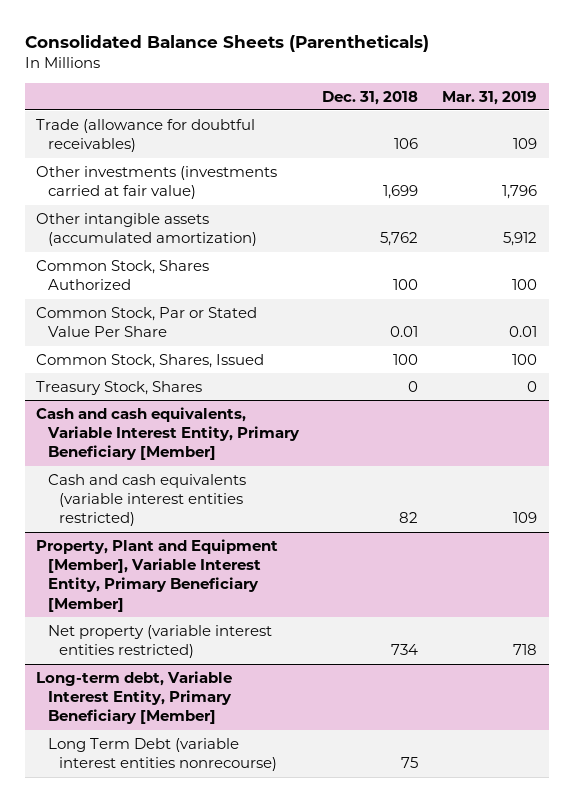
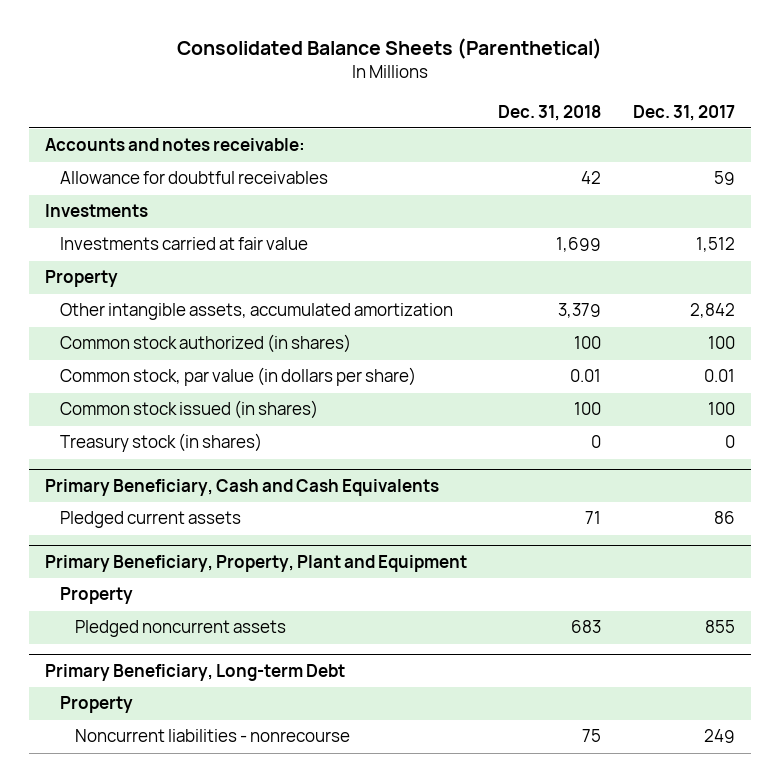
- Consolidated Balance Sheets (Parentheticals)
+ Consolidated Balance Sheets (Parenthetical)
- | Dec. 31, 2018 | Mar. 31, 2019
+ | Dec. 31, 2018 | Dec. 31, 2017
- Trade (allowance for doubtful receivables) | 106 | 109
- Other investments (investments carried at fair value) | 1,699 | 1,796
- Other intangible assets (accumulated amortization) | 5,762 | 5,912
- Common Stock, Shares Authorized | 100 | 100
- Common Stock, Par or Stated Value Per Share | 0.01 | 0.01
- Common Stock, Shares, Issued | 100 | 100
- Treasury Stock, Shares | 0 | 0
- Cash and cash equivalents, Variable Interest Entity, Primary Beneficiary [Member]
- Cash and cash equivalents (variable interest entities restricted) | 82 | 109
- Property, Plant and Equipment [Member], Variable Interest Entity, Primary Beneficiary [Member]
- Net property (variable interest entities restricted) | 734 | 718
- Long-term debt, Variable Interest Entity, Primary Beneficiary [Member]
- Long Term Debt (variable interest entities nonrecourse) | 75 |
+ Accounts and notes receivable:
+ Allowance for doubtful receivables | 42 | 59
+ Investments
+ Investments carried at fair value | 1,699 | 1,512
+ Property
+ Other intangible assets, accumulated amortization | 3,379 | 2,842
+ Common stock authorized (in shares) | 100 | 100
+ Common stock, par value (in dollars per share) | 0.01 | 0.01
+ Common stock issued (in shares) | 100 | 100
+ Treasury stock (in shares) | 0 | 0
+ Primary Beneficiary, Cash and Cash Equivalents
+ Pledged current assets | 71 | 86
+ Primary Beneficiary, Property, Plant and Equipment
+ Property
+ Pledged noncurrent assets | 683 | 855
+ Primary Beneficiary, Long-term Debt
+ Property
+ Noncurrent liabilities - nonrecourse | 75 | 249

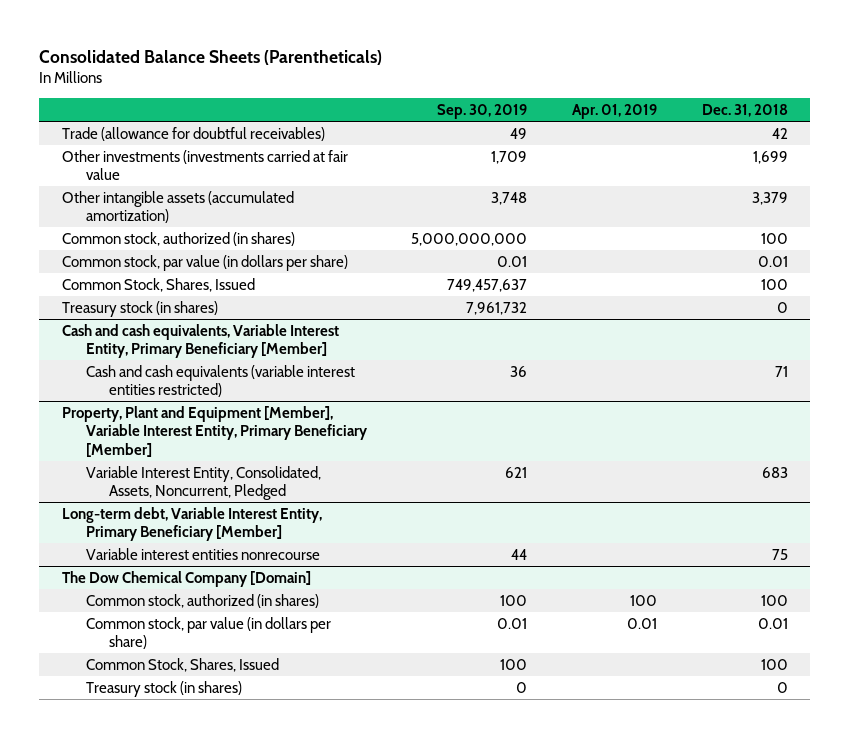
- Consolidated Balance Sheets (Parenthetical)
+ Consolidated Balance Sheets (Parentheticals)
- | Dec. 31, 2018 | Dec. 31, 2017
+ | Sep. 30, 2019 | Apr. 01, 2019 | Dec. 31, 2018
- Accounts and notes receivable:
- Allowance for doubtful receivables | 42 | 59
- Investments
- Investments carried at fair value | 1,699 | 1,512
- Property
- Other intangible assets, accumulated amortization | 3,379 | 2,842
- Common stock authorized (in shares) | 100 | 100
+ Trade (allowance for doubtful receivables) | 49 | | 42
+ Other investments (investments carried at fair value | 1,709 | | 1,699
+ Other intangible assets (accumulated amortization) | 3,748 | | 3,379
+ Common stock, authorized (in shares) | 5,000,000,000 | | 100
- Common stock issued (in shares) | 100 | 100
+ Common Stock, Shares, Issued | 749,457,637 | | 100
- Primary Beneficiary, Cash and Cash Equivalents
- Pledged current assets | 71 | 86
- Primary Beneficiary, Property, Plant and Equipment
- Property
- Pledged noncurrent assets | 683 | 855
- Primary Beneficiary, Long-term Debt
- Property
- Noncurrent liabilities - nonrecourse | 75 | 249
+ Cash and cash equivalents, Variable Interest Entity, Primary Beneficiary [Member]
+ Cash and cash equivalents (variable interest entities restricted) | 36 | | 71
+ Property, Plant and Equipment [Member], Variable Interest Entity, Primary Beneficiary [Member]
+ Variable Interest Entity, Consolidated, Assets, Noncurrent, Pledged | 621 | | 683
+ Long-term debt, Variable Interest Entity, Primary Beneficiary [Member]
+ Variable interest entities nonrecourse | 44 | | 75
+ The Dow Chemical Company [Domain]
+ Common stock, authorized (in shares) | 100 | 100 | 100
+ Common stock, par value (in dollars per share) | 0.01 | 0.01 | 0.01
+ Common Stock, Shares, Issued | 100 | | 100
+ Treasury stock (in shares) | 0 | | 0

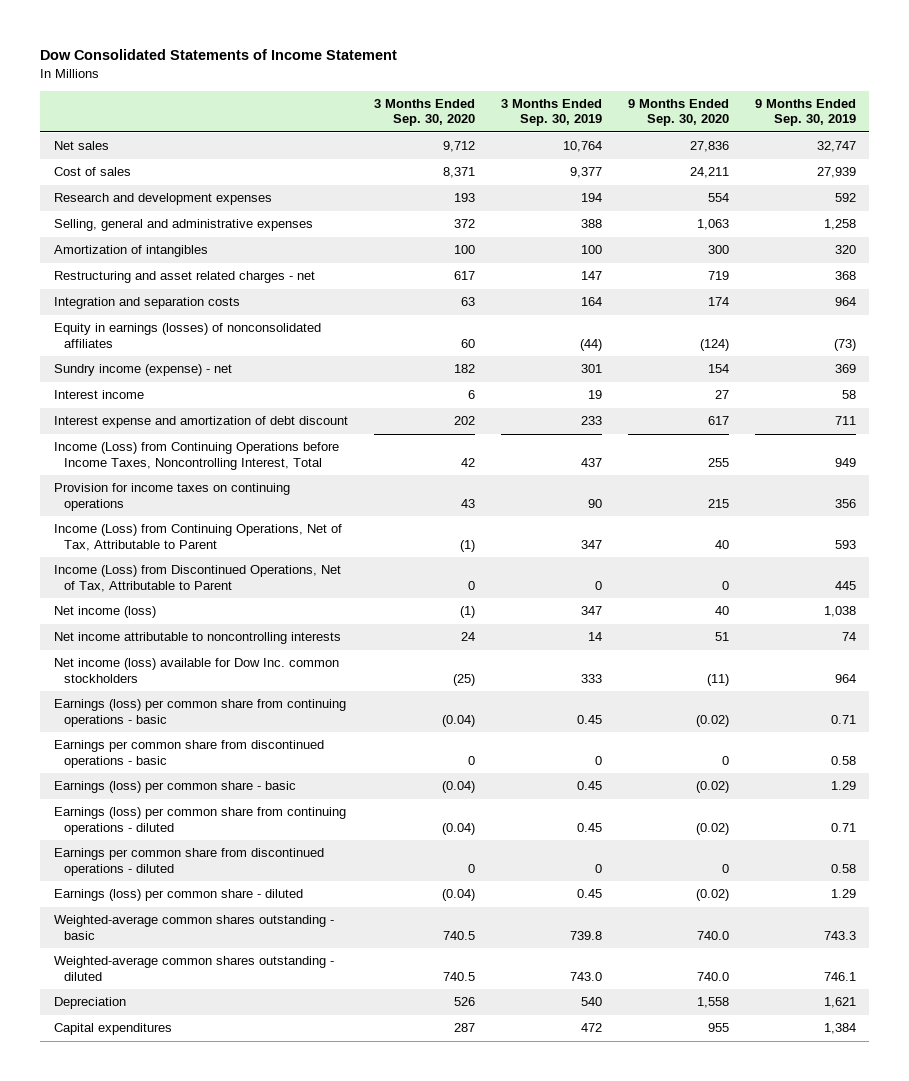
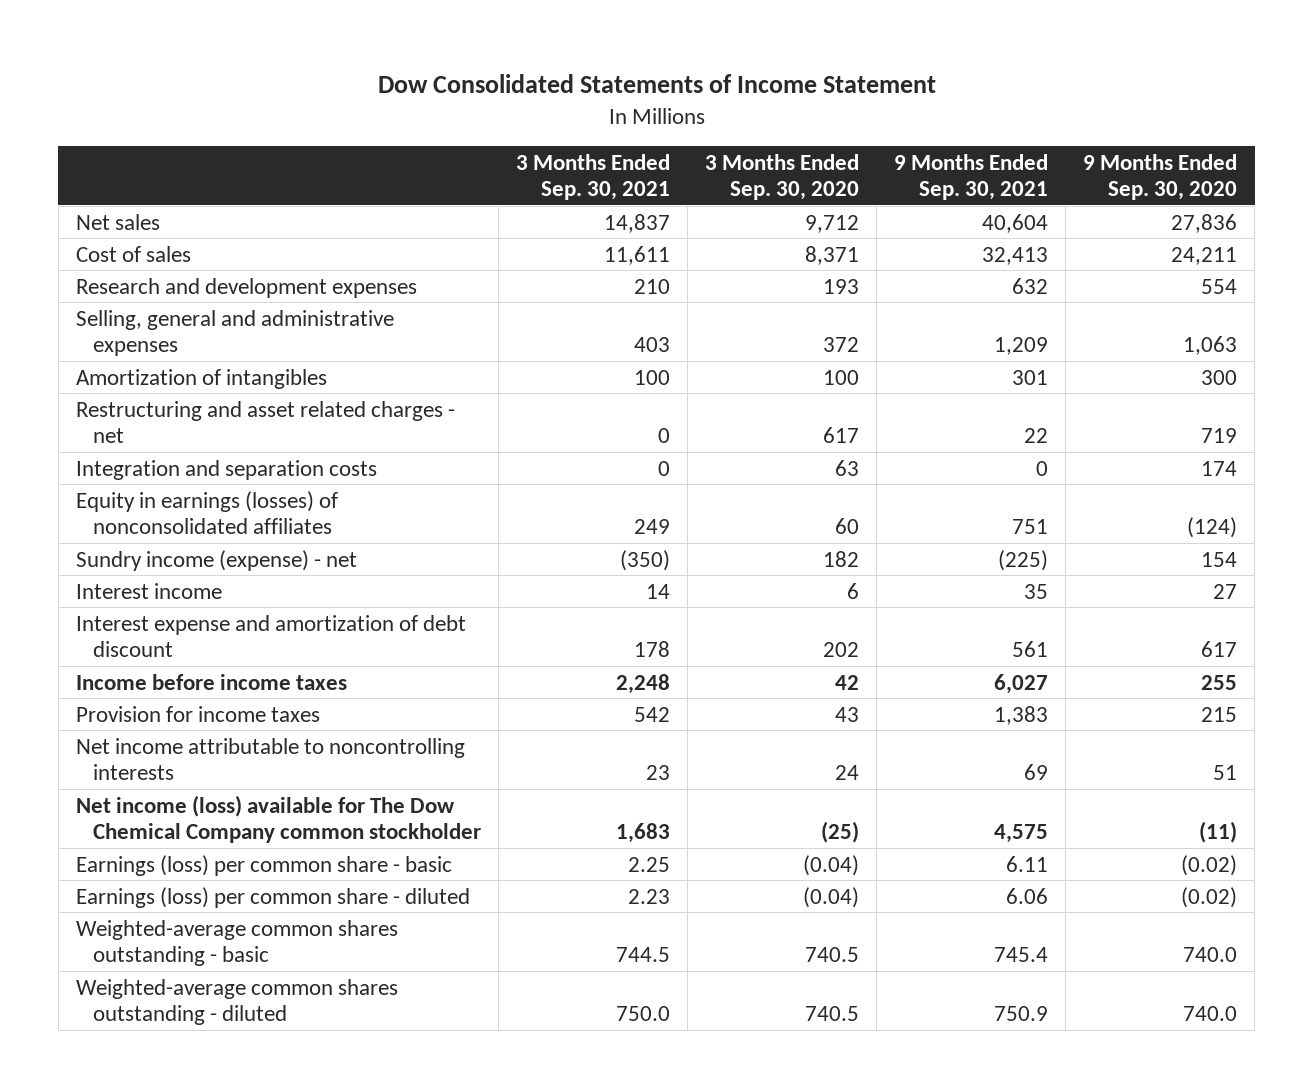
- | 3 Months Ended Sep. 30, 2020 | 3 Months Ended Sep. 30, 2019 | 9 Months Ended Sep. 30, 2020 | 9 Months Ended Sep. 30, 2019
+ | 3 Months Ended Sep. 30, 2021 | 3 Months Ended Sep. 30, 2020 | 9 Months Ended Sep. 30, 2021 | 9 Months Ended Sep. 30, 2020
- Income (Loss) from Continuing Operations before Income Taxes, Noncontrolling Interest, Total | 42 | 437 | 255 | 949
- Provision for income taxes on continuing operations | 43 | 90 | 215 | 356
- Income (Loss) from Continuing Operations, Net of Tax, Attributable to Parent | (1) | 347 | 40 | 593
- Income (Loss) from Discontinued Operations, Net of Tax, Attributable to Parent | 0 | 0 | 0 | 445
- Net income (loss) | (1) | 347 | 40 | 1,038
+ Income before income taxes | 2,248 | 42 | 6,027 | 255
+ Provision for income taxes | 542 | 43 | 1,383 | 215
- Net income (loss) available for Dow Inc. common stockholders | (25) | 333 | (11) | 964
- Earnings (loss) per common share from continuing operations - basic | (0.04) | 0.45 | (0.02) | 0.71
- Earnings per common share from discontinued operations - basic | 0 | 0 | 0 | 0.58
+ Net income (loss) available for The Dow Chemical Company common stockholder | 1,683 | (25) | 4,575 | (11)
- Earnings (loss) per common share from continuing operations - diluted | (0.04) | 0.45 | (0.02) | 0.71
- Earnings per common share from discontinued operations - diluted | 0 | 0 | 0 | 0.58
- Depreciation | 526 | 540 | 1,558 | 1,621
- Capital expenditures | 287 | 472 | 955 | 1,384

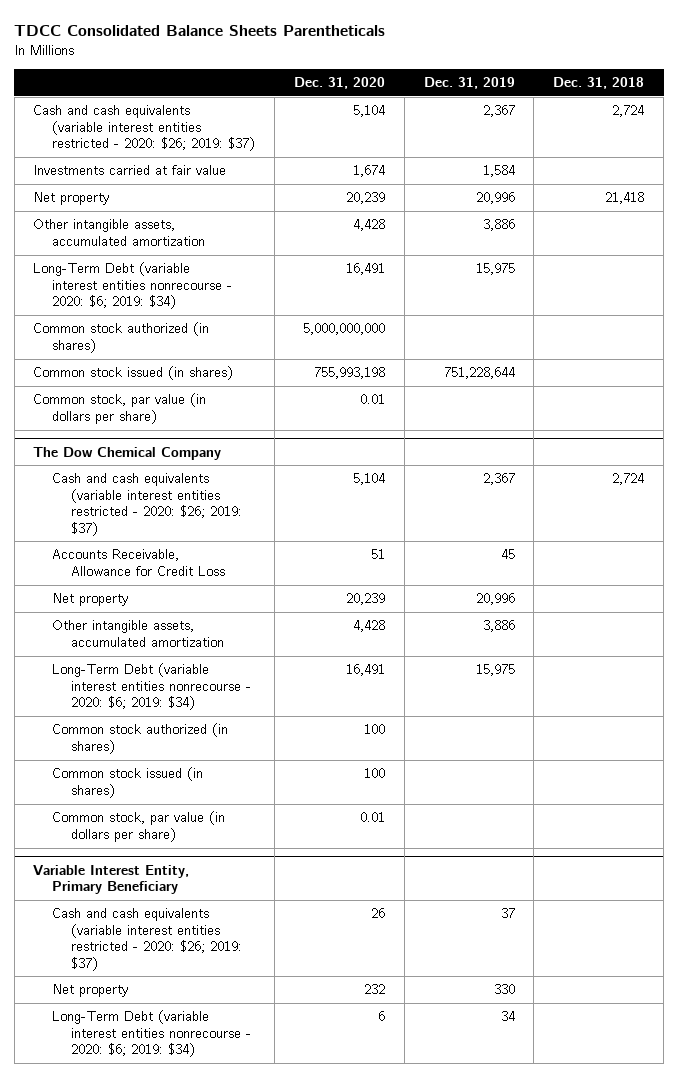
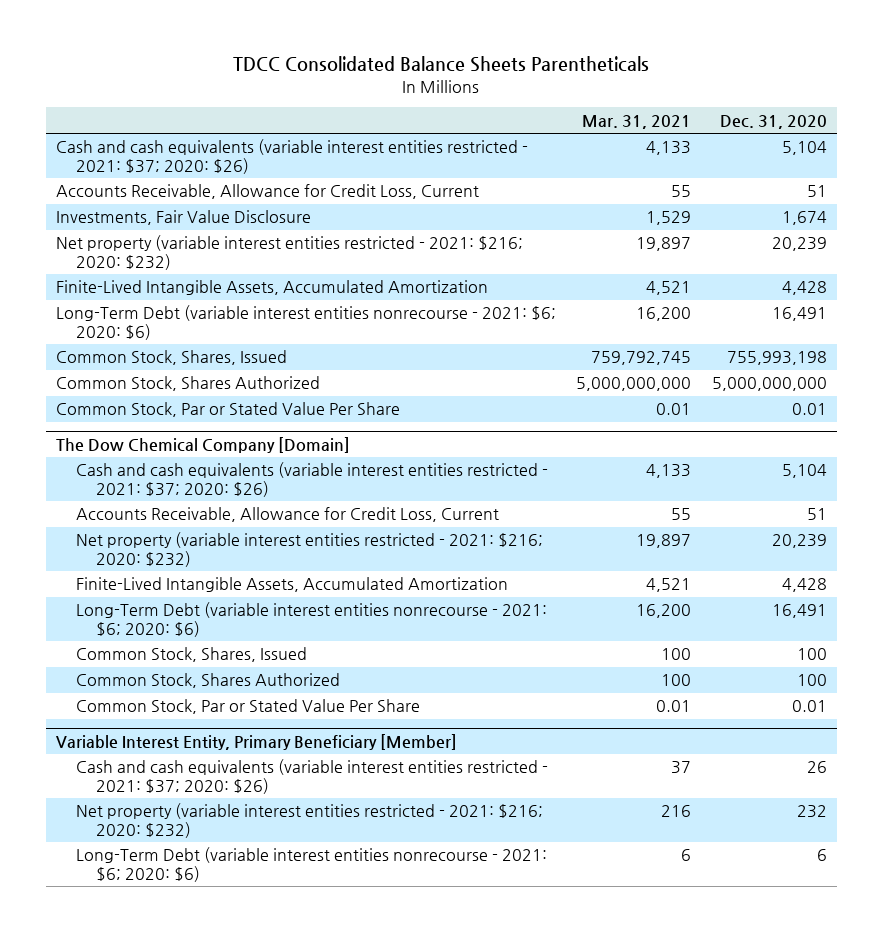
- | Dec. 31, 2020 | Dec. 31, 2019 | Dec. 31, 2018
+ | Mar. 31, 2021 | Dec. 31, 2020
- Cash and cash equivalents (variable interest entities restricted - 2020: $26; 2019: $37) | 5,104 | 2,367 | 2,724
- Investments carried at fair value | 1,674 | 1,584 |
- Net property | 20,239 | 20,996 | 21,418
- Other intangible assets, accumulated amortization | 4,428 | 3,886 |
- Long-Term Debt (variable interest entities nonrecourse - 2020: $6; 2019: $34) | 16,491 | 15,975 |
- Common stock authorized (in shares) | 5,000,000,000 | |
- Common stock issued (in shares) | 755,993,198 | 751,228,644 |
- Common stock, par value (in dollars per share) | 0.01 | |
- The Dow Chemical Company
- Cash and cash equivalents (variable interest entities restricted - 2020: $26; 2019: $37) | 5,104 | 2,367 | 2,724
- Accounts Receivable, Allowance for Credit Loss | 51 | 45 |
- Net property | 20,239 | 20,996 |
- Other intangible assets, accumulated amortization | 4,428 | 3,886 |
- Long-Term Debt (variable interest entities nonrecourse - 2020: $6; 2019: $34) | 16,491 | 15,975 |
- Common stock authorized (in shares) | 100 | |
- Common stock issued (in shares) | 100 | |
- Common stock, par value (in dollars per share) | 0.01 | |
- Variable Interest Entity, Primary Beneficiary
- Cash and cash equivalents (variable interest entities restricted - 2020: $26; 2019: $37) | 26 | 37 |
- Net property | 232 | 330 |
- Long-Term Debt (variable interest entities nonrecourse - 2020: $6; 2019: $34) | 6 | 34 |
+ Cash and cash equivalents (variable interest entities restricted - 2021: $37; 2020: $26) | 4,133 | 5,104
+ Accounts Receivable, Allowance for Credit Loss, Current | 55 | 51
+ Investments, Fair Value Disclosure | 1,529 | 1,674
+ Net property (variable interest entities restricted - 2021: $216; 2020: $232) | 19,897 | 20,239
+ Finite-Lived Intangible Assets, Accumulated Amortization | 4,521 | 4,428
+ Long-Term Debt (variable interest entities nonrecourse - 2021: $6; 2020: $6) | 16,200 | 16,491
+ Common Stock, Shares, Issued | 759,792,745 | 755,993,198
+ Common Stock, Shares Authorized | 5,000,000,000 | 5,000,000,000
+ Common Stock, Par or Stated Value Per Share | 0.01 | 0.01
+ The Dow Chemical Company [Domain]
+ Cash and cash equivalents (variable interest entities restricted - 2021: $37; 2020: $26) | 4,133 | 5,104
+ Accounts Receivable, Allowance for Credit Loss, Current | 55 | 51
+ Net property (variable interest entities restricted - 2021: $216; 2020: $232) | 19,897 | 20,239
+ Finite-Lived Intangible Assets, Accumulated Amortization | 4,521 | 4,428
+ Long-Term Debt (variable interest entities nonrecourse - 2021: $6; 2020: $6) | 16,200 | 16,491
+ Common Stock, Shares, Issued | 100 | 100
+ Common Stock, Shares Authorized | 100 | 100
+ Common Stock, Par or Stated Value Per Share | 0.01 | 0.01
+ Variable Interest Entity, Primary Beneficiary [Member]
+ Cash and cash equivalents (variable interest entities restricted - 2021: $37; 2020: $26) | 37 | 26
+ Net property (variable interest entities restricted - 2021: $216; 2020: $232) | 216 | 232
+ Long-Term Debt (variable interest entities nonrecourse - 2021: $6; 2020: $6) | 6 | 6

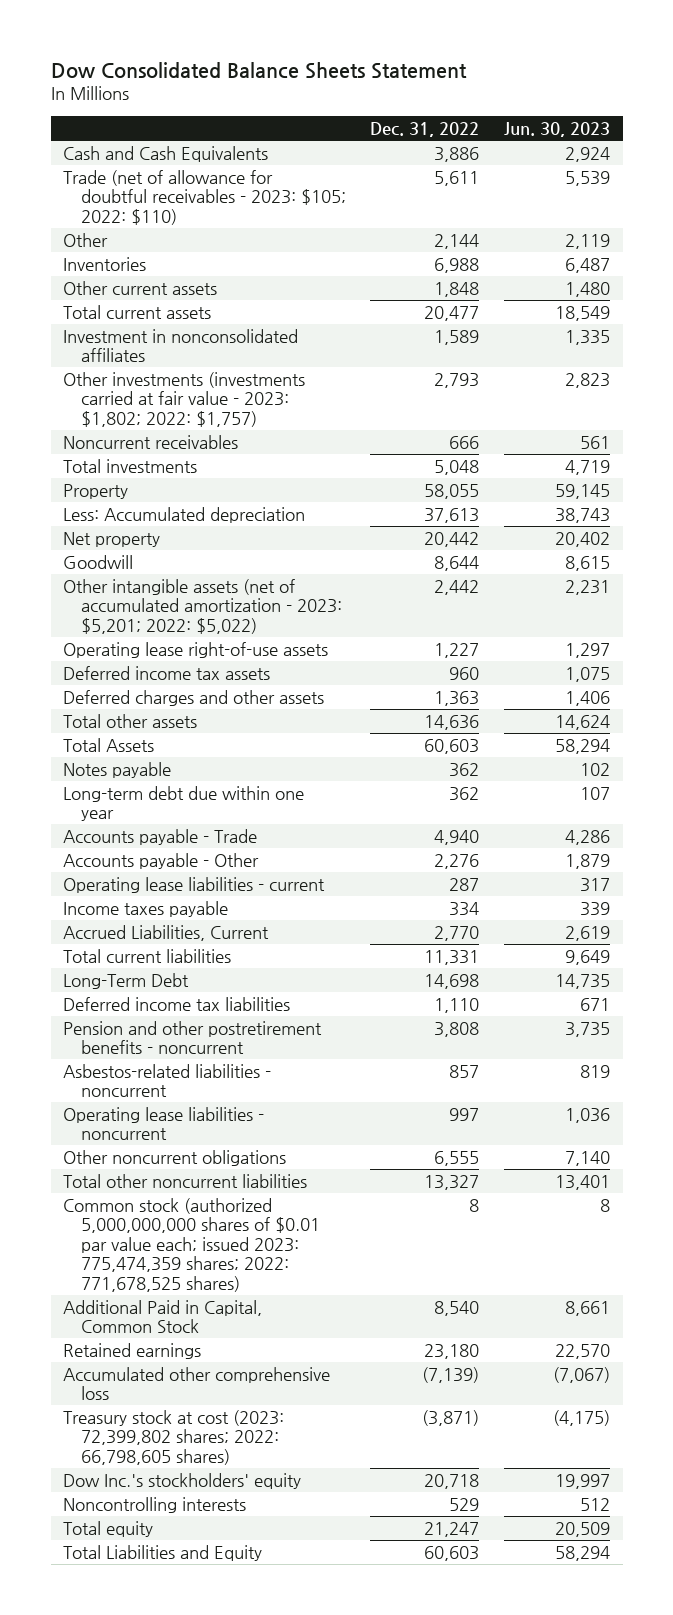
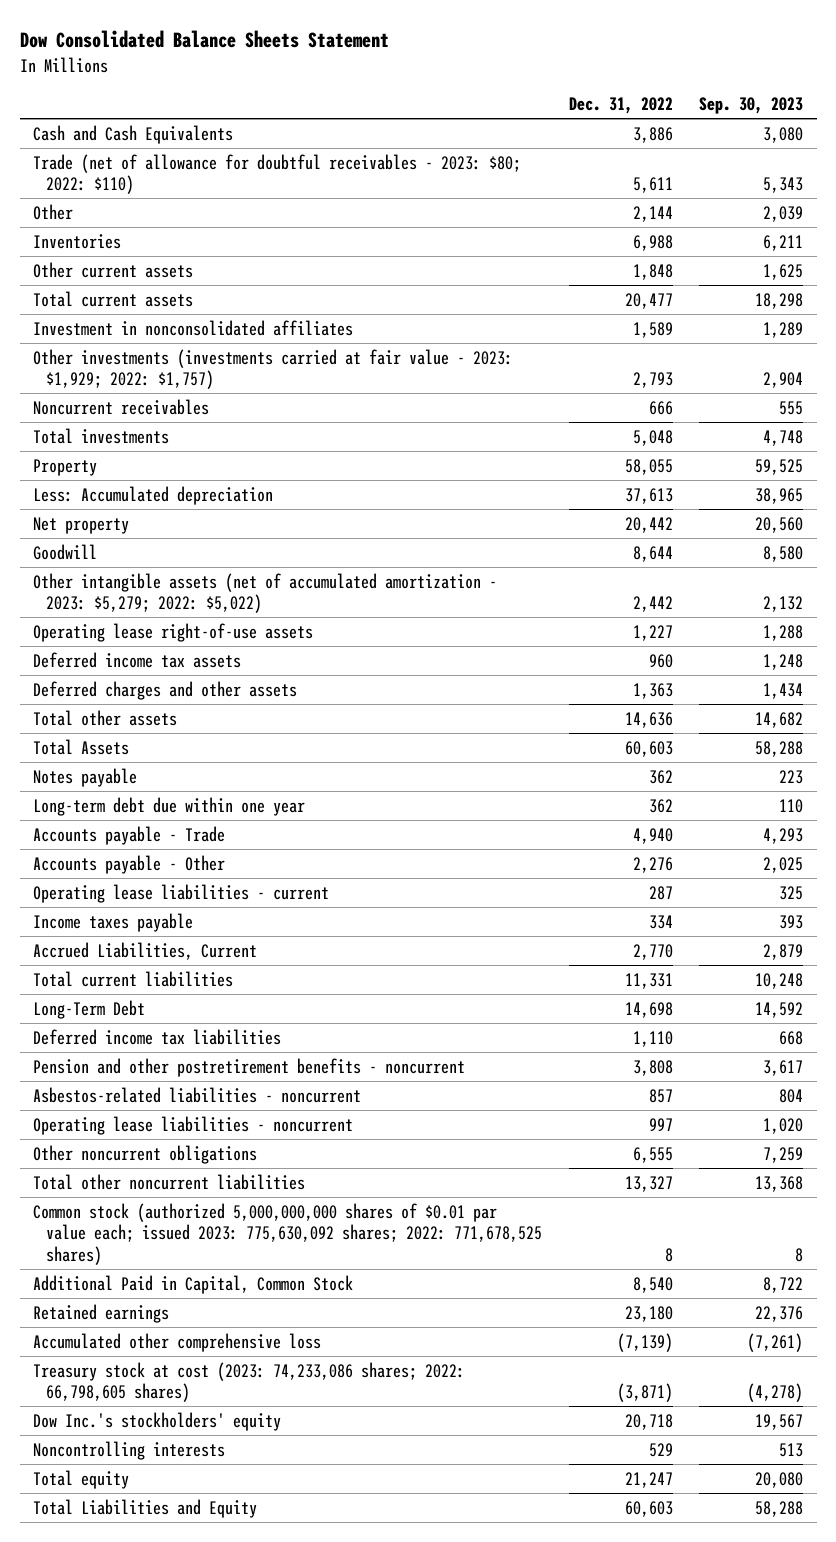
- | Dec. 31, 2022 | Jun. 30, 2023
+ | Dec. 31, 2022 | Sep. 30, 2023
- Trade (net of allowance for doubtful receivables - 2023: $105; 2022: $110) | 5,611 | 5,539
+ Trade (net of allowance for doubtful receivables - 2023: $80; 2022: $110) | 5,611 | 5,343
- Other investments (investments carried at fair value - 2023: $1,802; 2022: $1,757) | 2,793 | 2,823
+ Other investments (investments carried at fair value - 2023: $1,929; 2022: $1,757) | 2,793 | 2,904
- Other intangible assets (net of accumulated amortization - 2023: $5,201; 2022: $5,022) | 2,442 | 2,231
+ Other intangible assets (net of accumulated amortization - 2023: $5,279; 2022: $5,022) | 2,442 | 2,132
- Common stock (authorized 5,000,000,000 shares of $0.01 par value each; issued 2023: 775,474,359 shares; 2022: 771,678,525 shares) | 8 | 8
+ Common stock (authorized 5,000,000,000 shares of $0.01 par value each; issued 2023: 775,630,092 shares; 2022: 771,678,525 shares) | 8 | 8
- Treasury stock at cost (2023: 72,399,802 shares; 2022: 66,798,605 shares) | (3,871) | (4,175)
+ Treasury stock at cost (2023: 74,233,086 shares; 2022: 66,798,605 shares) | (3,871) | (4,278)

